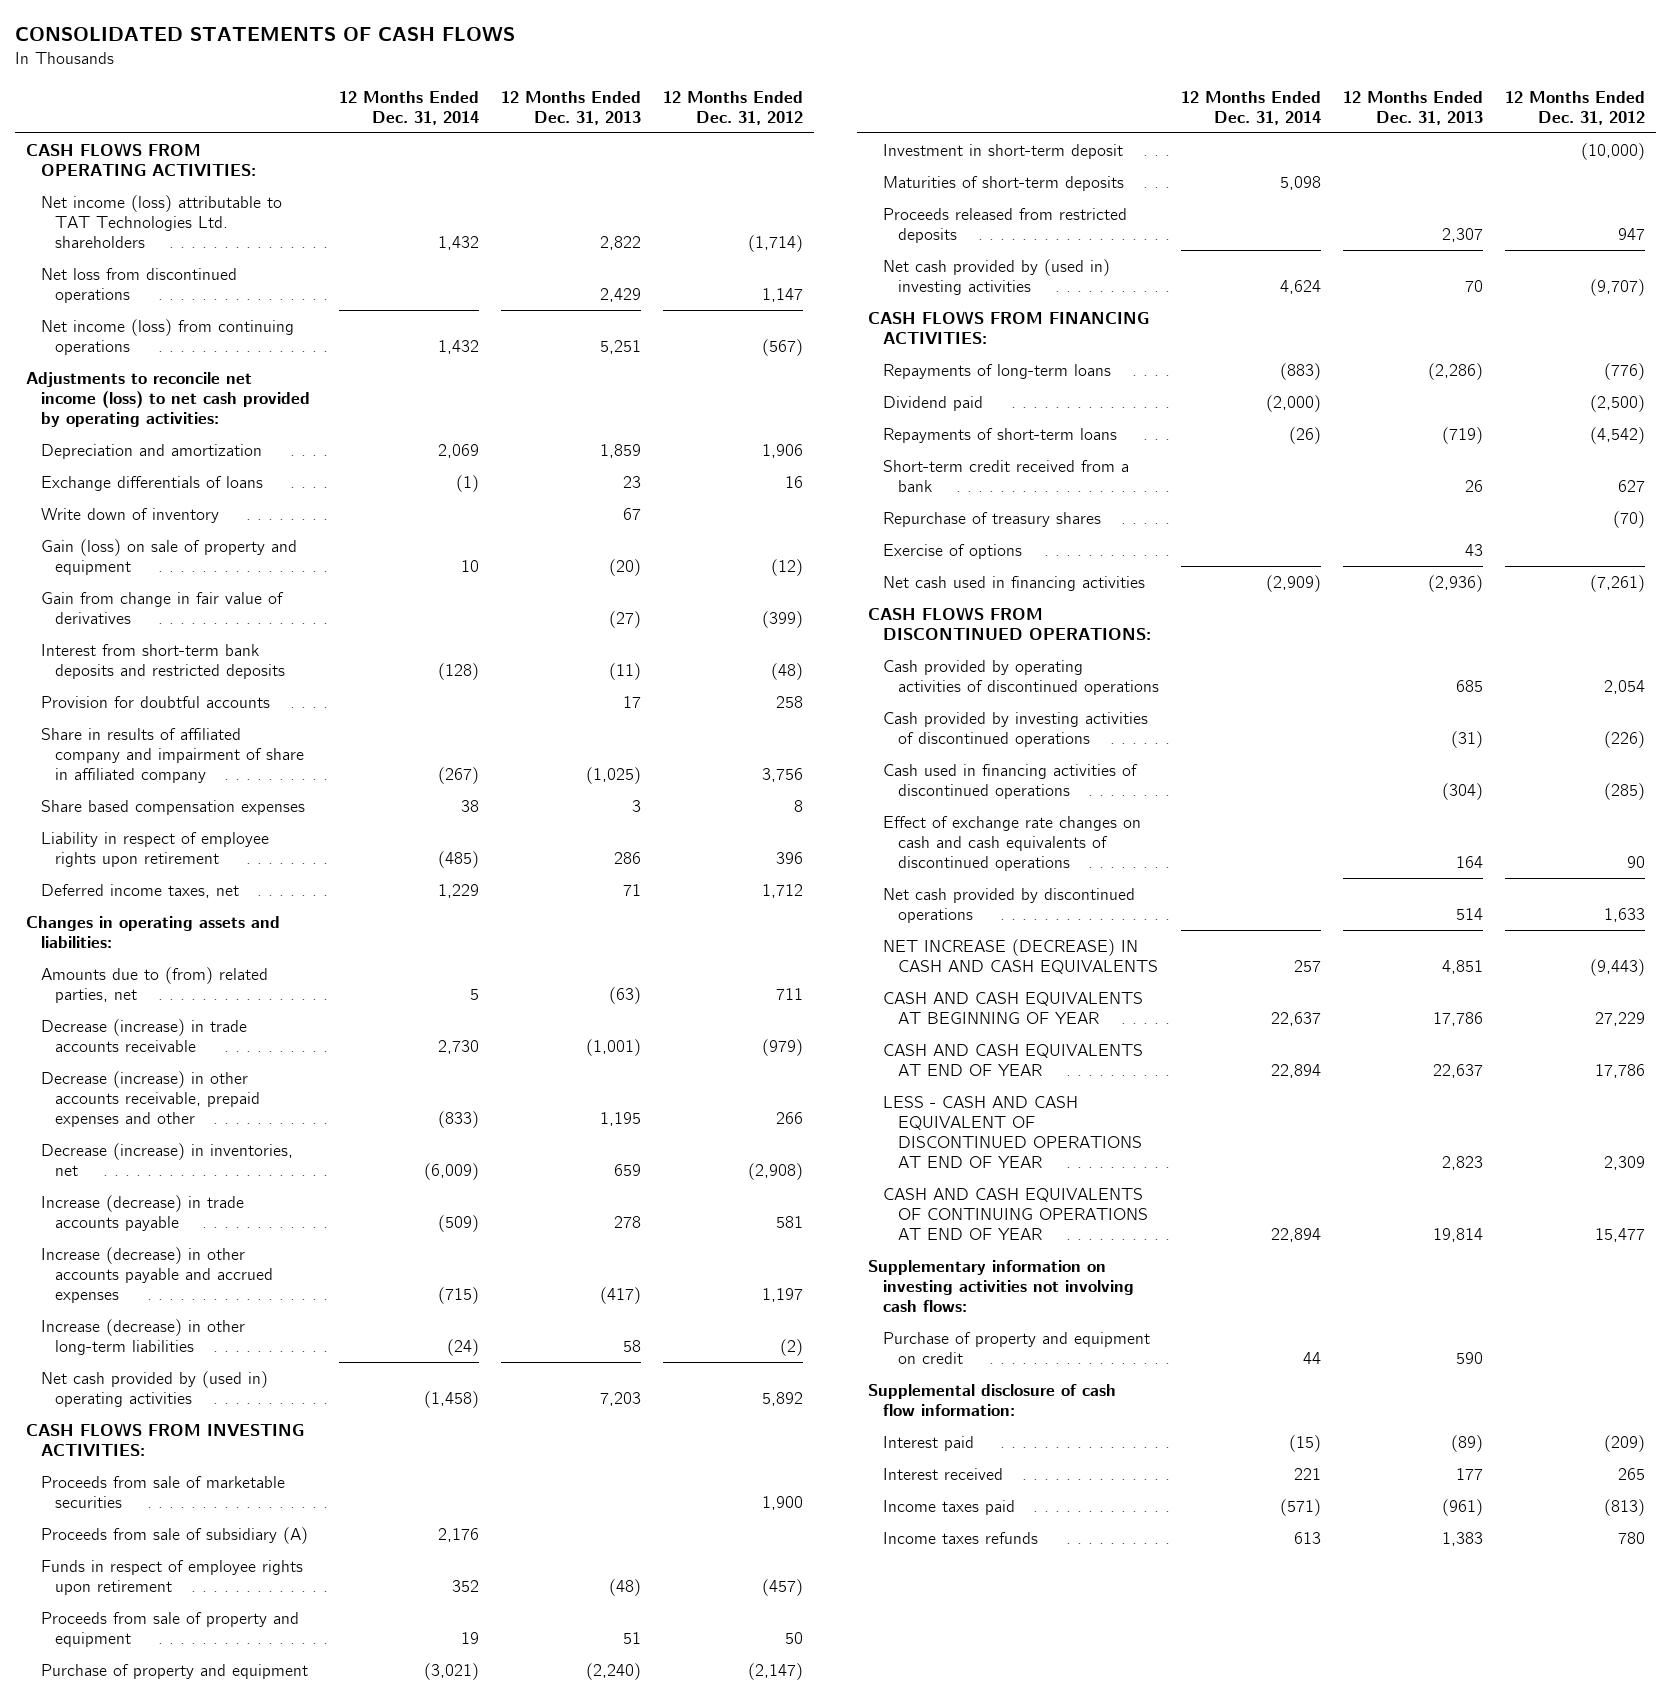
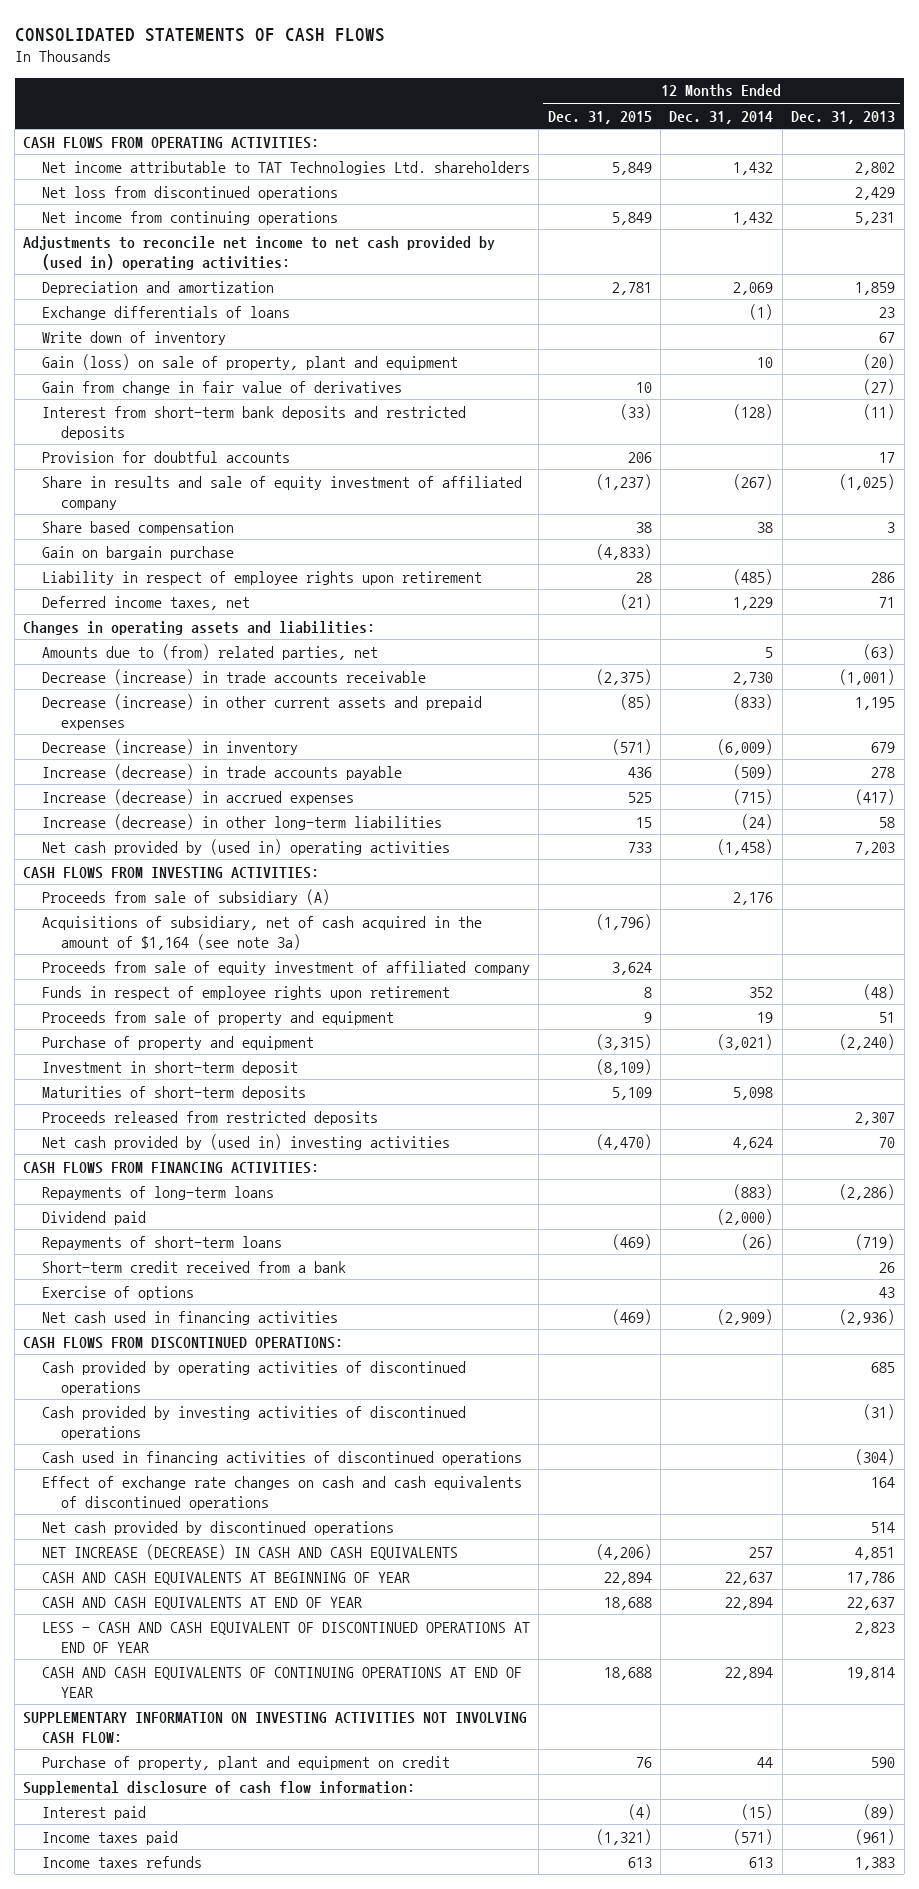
- | 12 Months Ended Dec. 31, 2014 | 12 Months Ended Dec. 31, 2013 | 12 Months Ended Dec. 31, 2012
+ | 12 Months Ended Dec. 31, 2015 | 12 Months Ended Dec. 31, 2014 | 12 Months Ended Dec. 31, 2013
- Net income (loss) attributable to TAT Technologies Ltd. shareholders | 1,432 | 2,822 | (1,714)
+ Net income attributable to TAT Technologies Ltd. shareholders | 5,849 | 1,432 | 2,802
- Net income (loss) from continuing operations | 1,432 | 5,251 | (567)
- Adjustments to reconcile net income (loss) to net cash provided by operating activities:
+ Net income from continuing operations | 5,849 | 1,432 | 5,231
+ Adjustments to reconcile net income to net cash provided by (used in) operating activities:
- Gain (loss) on sale of property and equipment | 10 | (20) | (12)
+ Gain (loss) on sale of property, plant and equipment | | 10 | (20)
- Share in results of affiliated company and impairment of share in affiliated company | (267) | (1,025) | 3,756
- Share based compensation expenses | 38 | 3 | 8
+ Share in results and sale of equity investment of affiliated company | (1,237) | (267) | (1,025)
+ Share based compensation | 38 | 38 | 3
+ Gain on bargain purchase | (4,833) | |
- Decrease (increase) in other accounts receivable, prepaid expenses and other | (833) | 1,195 | 266
- Decrease (increase) in inventories, net | (6,009) | 659 | (2,908)
+ Decrease (increase) in other current assets and prepaid expenses | (85) | (833) | 1,195
+ Decrease (increase) in inventory | (571) | (6,009) | 679
- Increase (decrease) in other accounts payable and accrued expenses | (715) | (417) | 1,197
+ Increase (decrease) in accrued expenses | 525 | (715) | (417)
- Proceeds from sale of marketable securities | | | 1,900
+ Acquisitions of subsidiary, net of cash acquired in the amount of $1,164 (see note 3a) | (1,796) | |
+ Proceeds from sale of equity investment of affiliated company | 3,624 | |
- Repurchase of treasury shares | | | (70)
- Supplementary information on investing activities not involving cash flows:
- Purchase of property and equipment on credit | 44 | 590 |
+ SUPPLEMENTARY INFORMATION ON INVESTING ACTIVITIES NOT INVOLVING CASH FLOW:
+ Purchase of property, plant and equipment on credit | 76 | 44 | 590
- Interest received | 221 | 177 | 265

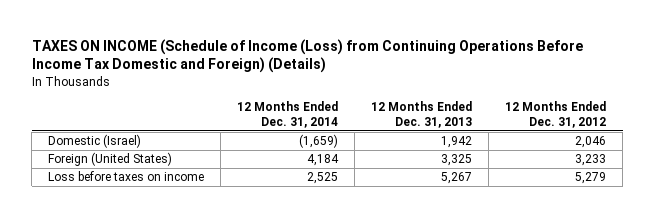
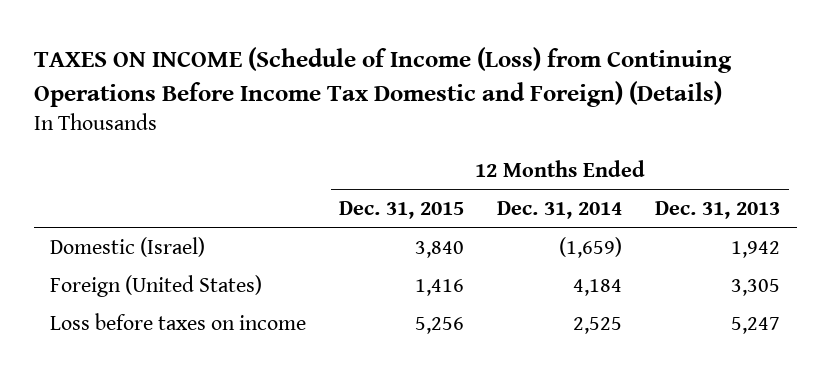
- | 12 Months Ended Dec. 31, 2014 | 12 Months Ended Dec. 31, 2013 | 12 Months Ended Dec. 31, 2012
+ | 12 Months Ended Dec. 31, 2015 | 12 Months Ended Dec. 31, 2014 | 12 Months Ended Dec. 31, 2013
- Foreign (United States) | 4,184 | 3,325 | 3,233
- Loss before taxes on income | 2,525 | 5,267 | 5,279
+ Foreign (United States) | 1,416 | 4,184 | 3,305
+ Loss before taxes on income | 5,256 | 2,525 | 5,247

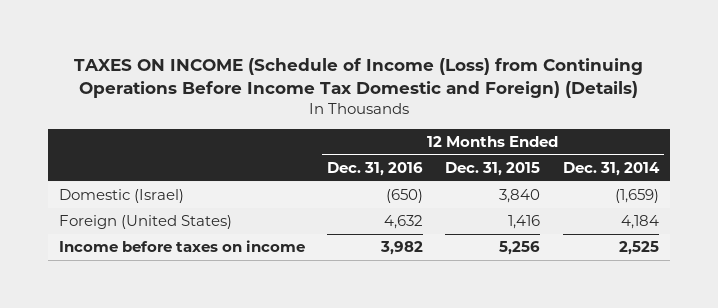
- | 12 Months Ended Dec. 31, 2015 | 12 Months Ended Dec. 31, 2014 | 12 Months Ended Dec. 31, 2013
+ | 12 Months Ended Dec. 31, 2016 | 12 Months Ended Dec. 31, 2015 | 12 Months Ended Dec. 31, 2014
- Loss before taxes on income | 5,256 | 2,525 | 5,247
+ Income before taxes on income | 3,982 | 5,256 | 2,525

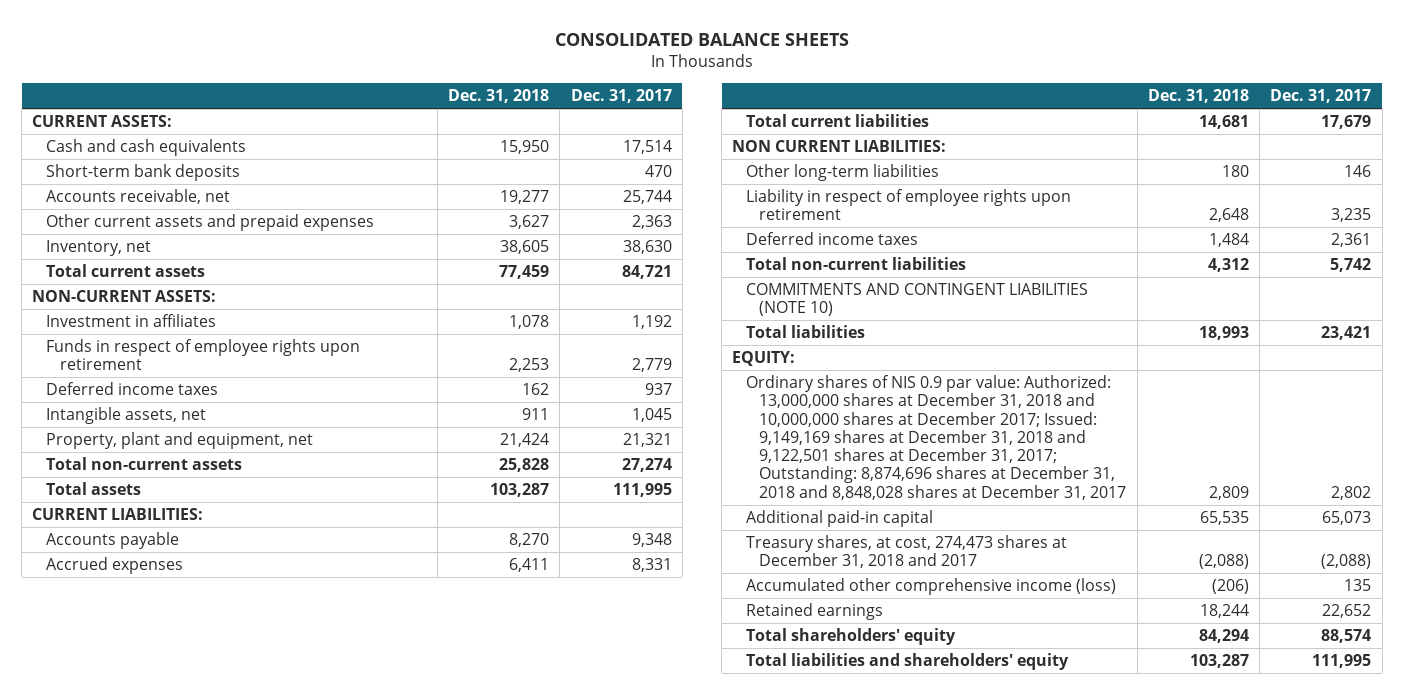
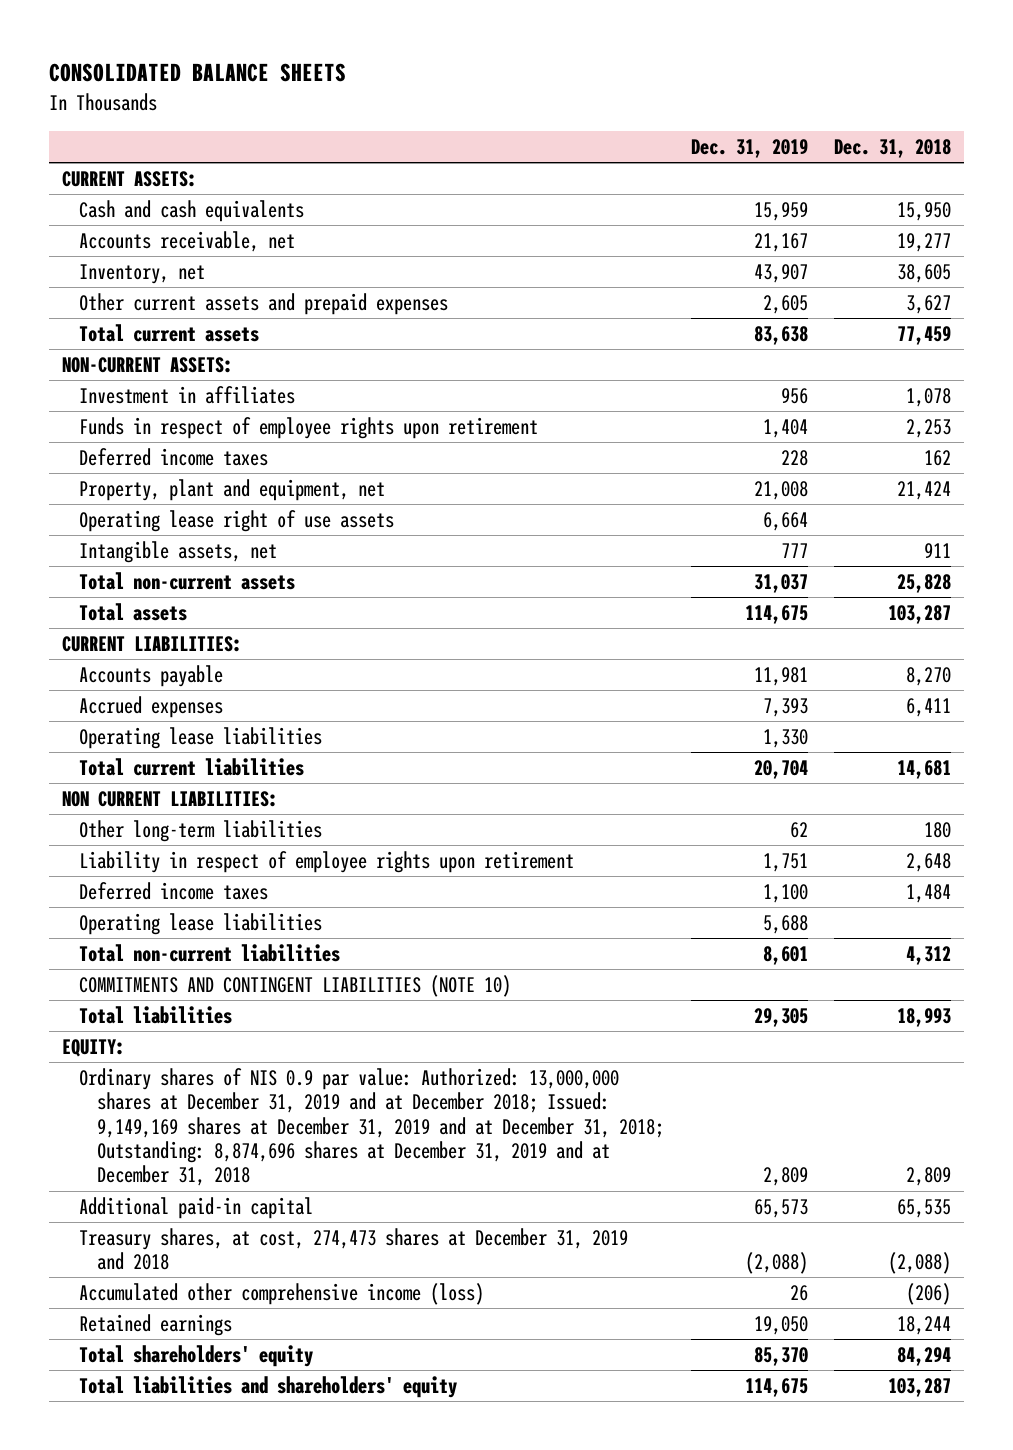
- | Dec. 31, 2018 | Dec. 31, 2017
+ | Dec. 31, 2019 | Dec. 31, 2018
- Short-term bank deposits | | 470
moved down: Other current assets and prepaid expenses | 2,605 | 3,627
+ Operating lease right of use assets | 6,664 |
moved down: Intangible assets, net | 777 | 911
+ Operating lease liabilities | 1,330 |
+ Operating lease liabilities | 5,688 |
- Ordinary shares of NIS 0.9 par value: Authorized: 13,000,000 shares at December 31, 2018 and 10,000,000 shares at December 2017; Issued: 9,149,169 shares at December 31, 2018 and 9,122,501 shares at December 31, 2017; Outstanding: 8,874,696 shares at December 31, 2018 and 8,848,028 shares at December 31, 2017 | 2,809 | 2,802
+ Ordinary shares of NIS 0.9 par value: Authorized: 13,000,000 shares at December 31, 2019 and at December 2018; Issued: 9,149,169 shares at December 31, 2019 and at December 31, 2018; Outstanding: 8,874,696 shares at December 31, 2019 and at December 31, 2018 | 2,809 | 2,809
- Treasury shares, at cost, 274,473 shares at December 31, 2018 and 2017 | (2,088) | (2,088)
+ Treasury shares, at cost, 274,473 shares at December 31, 2019 and 2018 | (2,088) | (2,088)

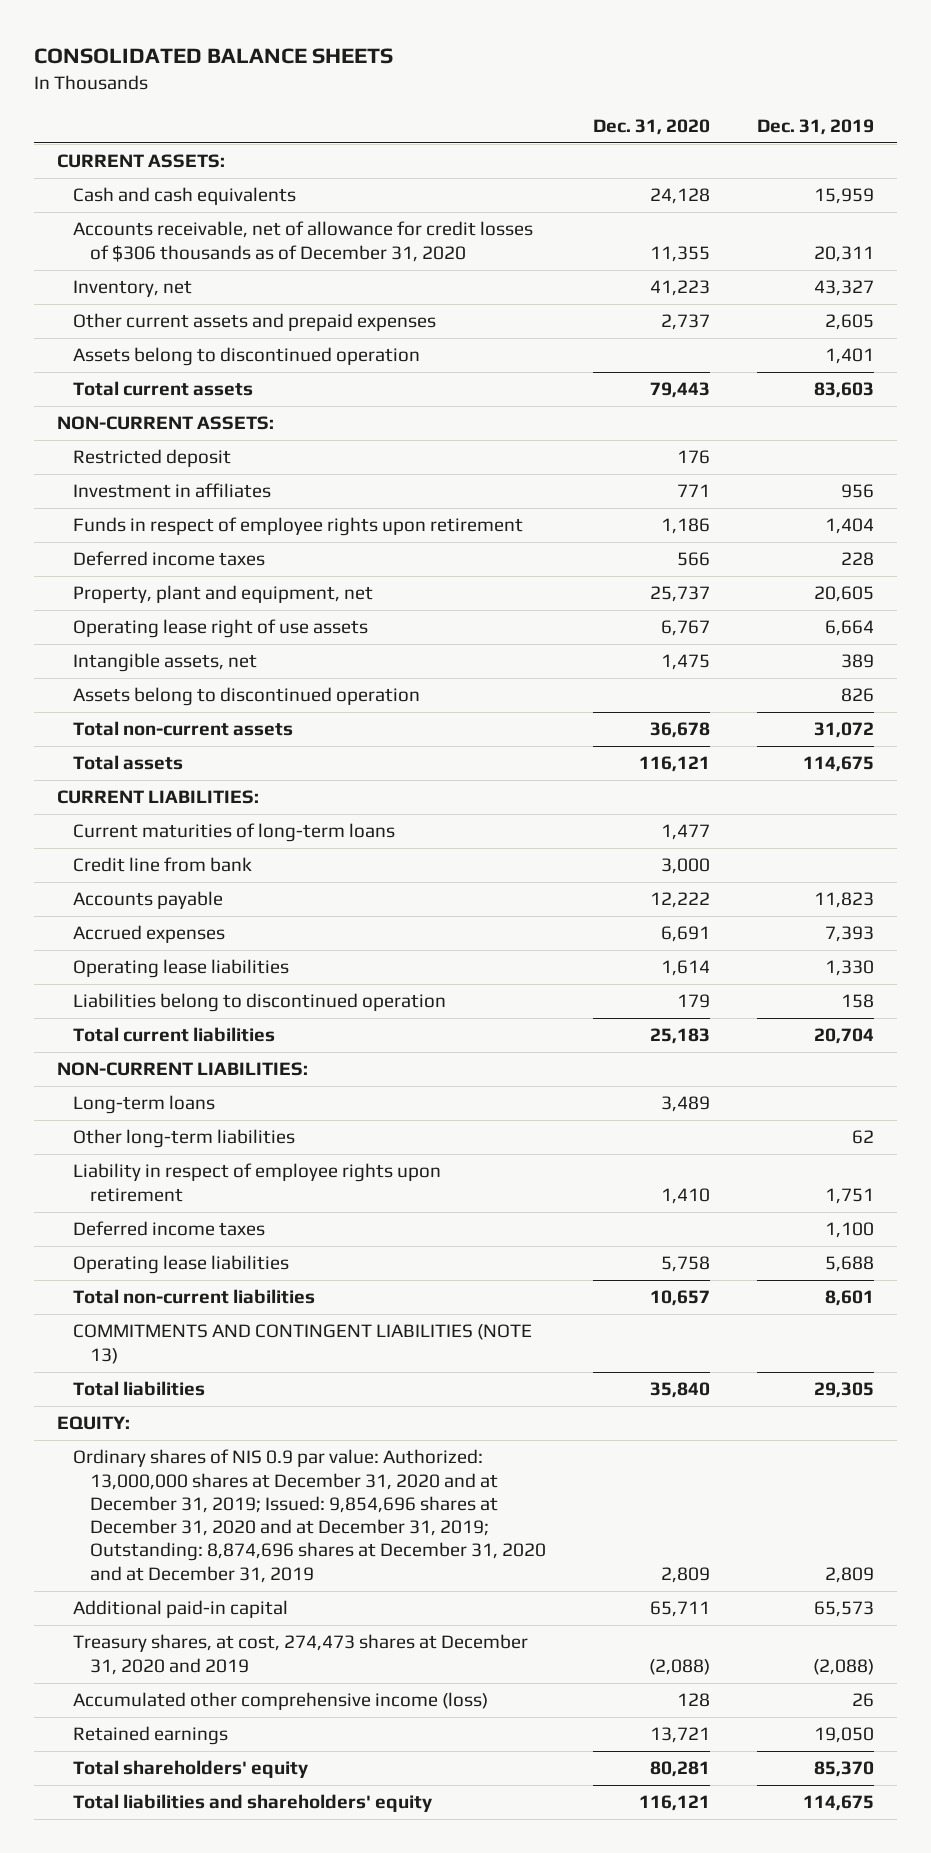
- | Dec. 31, 2019 | Dec. 31, 2018
+ | Dec. 31, 2020 | Dec. 31, 2019
- Accounts receivable, net | 21,167 | 19,277
- Inventory, net | 43,907 | 38,605
+ Accounts receivable, net of allowance for credit losses of $306 thousands as of December 31, 2020 | 11,355 | 20,311
+ Inventory, net | 41,223 | 43,327
- Total current assets | 83,638 | 77,459
+ Assets belong to discontinued operation | | 1,401
+ Total current assets | 79,443 | 83,603
+ Restricted deposit | 176 |
- Property, plant and equipment, net | 21,008 | 21,424
+ Property, plant and equipment, net | 25,737 | 20,605
- Intangible assets, net | 777 | 911
- Total non-current assets | 31,037 | 25,828
+ Intangible assets, net | 1,475 | 389
+ Assets belong to discontinued operation | | 826
+ Total non-current assets | 36,678 | 31,072
- Accounts payable | 11,981 | 8,270
+ Current maturities of long-term loans | 1,477 |
+ Credit line from bank | 3,000 |
+ Accounts payable | 12,222 | 11,823
+ Liabilities belong to discontinued operation | 179 | 158
- NON CURRENT LIABILITIES:
+ NON-CURRENT LIABILITIES:
+ Long-term loans | 3,489 |
- COMMITMENTS AND CONTINGENT LIABILITIES (NOTE 10)
+ COMMITMENTS AND CONTINGENT LIABILITIES (NOTE 13)
- Ordinary shares of NIS 0.9 par value: Authorized: 13,000,000 shares at December 31, 2019 and at December 2018; Issued: 9,149,169 shares at December 31, 2019 and at December 31, 2018; Outstanding: 8,874,696 shares at December 31, 2019 and at December 31, 2018 | 2,809 | 2,809
+ Ordinary shares of NIS 0.9 par value: Authorized: 13,000,000 shares at December 31, 2020 and at December 31, 2019; Issued: 9,854,696 shares at December 31, 2020 and at December 31, 2019; Outstanding: 8,874,696 shares at December 31, 2020 and at December 31, 2019 | 2,809 | 2,809
- Treasury shares, at cost, 274,473 shares at December 31, 2019 and 2018 | (2,088) | (2,088)
+ Treasury shares, at cost, 274,473 shares at December 31, 2020 and 2019 | (2,088) | (2,088)

